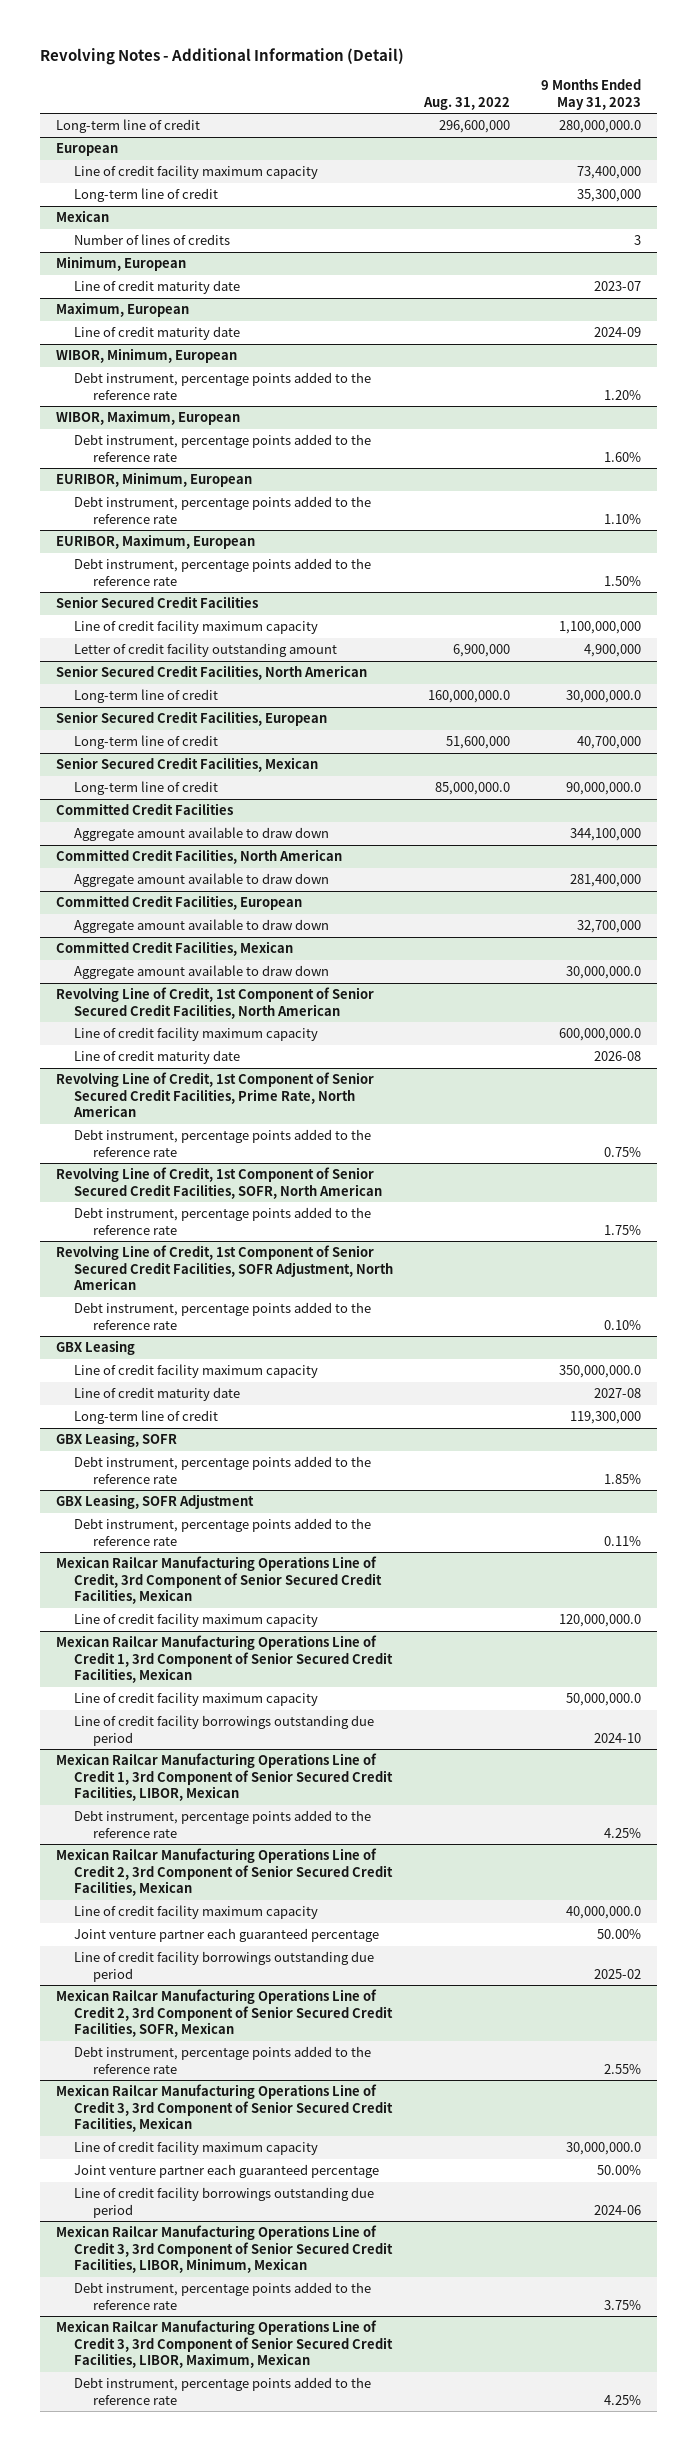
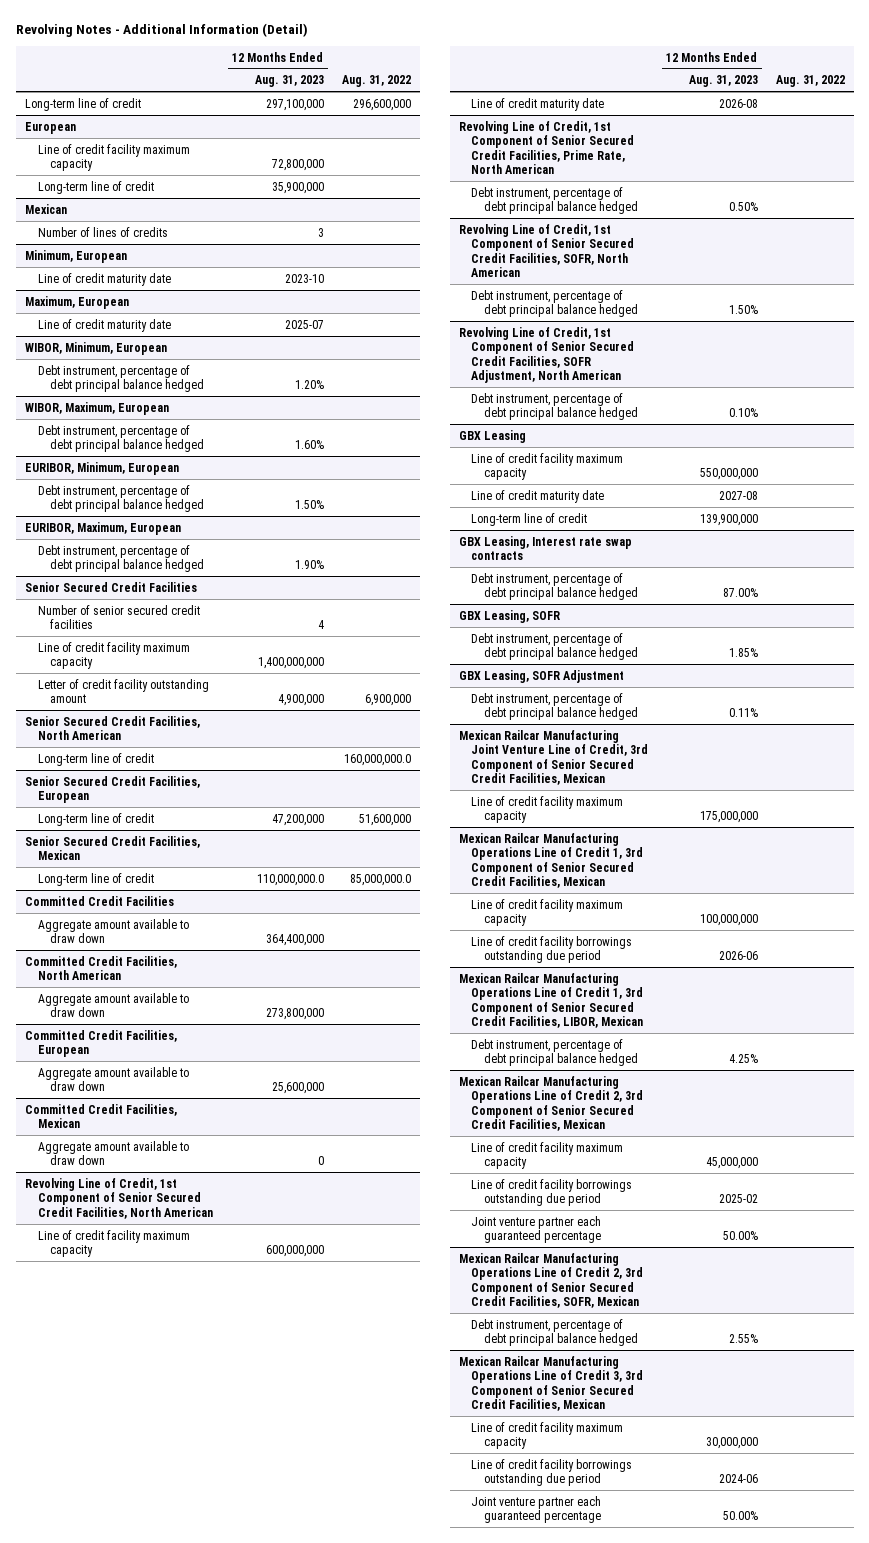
- | Aug. 31, 2022 | 9 Months Ended May 31, 2023
+ | 12 Months Ended Aug. 31, 2023 | Aug. 31, 2022
@ WIBOR, Minimum, European
- Debt instrument, percentage points added to the reference rate | | 1.20%
+ Debt instrument, percentage of debt principal balance hedged | 1.20% |
@ WIBOR, Maximum, European
- Debt instrument, percentage points added to the reference rate | | 1.60%
+ Debt instrument, percentage of debt principal balance hedged | 1.60% |
@ EURIBOR, Minimum, European
- Debt instrument, percentage points added to the reference rate | | 1.10%
+ Debt instrument, percentage of debt principal balance hedged | 1.50% |
@ EURIBOR, Maximum, European
- Debt instrument, percentage points added to the reference rate | | 1.50%
+ Debt instrument, percentage of debt principal balance hedged | 1.90% |
@ Senior Secured Credit Facilities
+ Number of senior secured credit facilities | 4 |
@ Revolving Line of Credit, 1st Component of Senior Secured Credit Facilities, Prime Rate, North American
- Debt instrument, percentage points added to the reference rate | | 0.75%
+ Debt instrument, percentage of debt principal balance hedged | 0.50% |
@ Revolving Line of Credit, 1st Component of Senior Secured Credit Facilities, SOFR, North American
- Debt instrument, percentage points added to the reference rate | | 1.75%
+ Debt instrument, percentage of debt principal balance hedged | 1.50% |
@ Revolving Line of Credit, 1st Component of Senior Secured Credit Facilities, SOFR Adjustment, North American
- Debt instrument, percentage points added to the reference rate | | 0.10%
+ Debt instrument, percentage of debt principal balance hedged | 0.10% |
+ GBX Leasing, Interest rate swap contracts
+ Debt instrument, percentage of debt principal balance hedged | 87.00% |
@ GBX Leasing, SOFR
- Debt instrument, percentage points added to the reference rate | | 1.85%
+ Debt instrument, percentage of debt principal balance hedged | 1.85% |
@ GBX Leasing, SOFR Adjustment
- Debt instrument, percentage points added to the reference rate | | 0.11%
- Mexican Railcar Manufacturing Operations Line of Credit, 3rd Component of Senior Secured Credit Facilities, Mexican
@ GBX Leasing, SOFR Adjustment
+ Debt instrument, percentage of debt principal balance hedged | 0.11% |
+ Mexican Railcar Manufacturing Joint Venture Line of Credit, 3rd Component of Senior Secured Credit Facilities, Mexican
@ Mexican Railcar Manufacturing Operations Line of Credit 1, 3rd Component of Senior Secured Credit Facilities, LIBOR, Mexican
- Debt instrument, percentage points added to the reference rate | | 4.25%
+ Debt instrument, percentage of debt principal balance hedged | 4.25% |
@ Mexican Railcar Manufacturing Operations Line of Credit 2, 3rd Component of Senior Secured Credit Facilities, Mexican
moved down: Joint venture partner each guaranteed percentage | 50.00% |
@ Mexican Railcar Manufacturing Operations Line of Credit 2, 3rd Component of Senior Secured Credit Facilities, SOFR, Mexican
- Debt instrument, percentage points added to the reference rate | | 2.55%
+ Debt instrument, percentage of debt principal balance hedged | 2.55% |
- Mexican Railcar Manufacturing Operations Line of Credit 3, 3rd Component of Senior Secured Credit Facilities, LIBOR, Minimum, Mexican
- Debt instrument, percentage points added to the reference rate | | 3.75%
- Mexican Railcar Manufacturing Operations Line of Credit 3, 3rd Component of Senior Secured Credit Facilities, LIBOR, Maximum, Mexican
- Debt instrument, percentage points added to the reference rate | | 4.25%
@ Mexican Railcar Manufacturing Operations Line of Credit 3, 3rd Component of Senior Secured Credit Facilities, Mexican
moved down: Joint venture partner each guaranteed percentage | 50.00% |

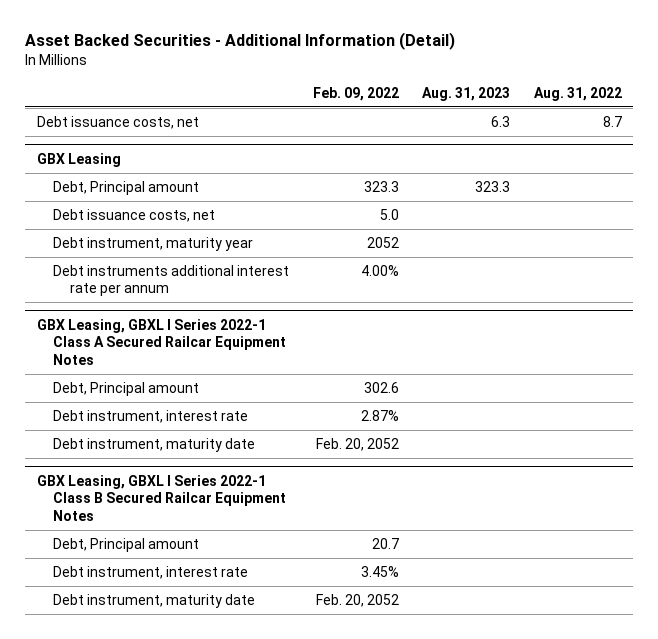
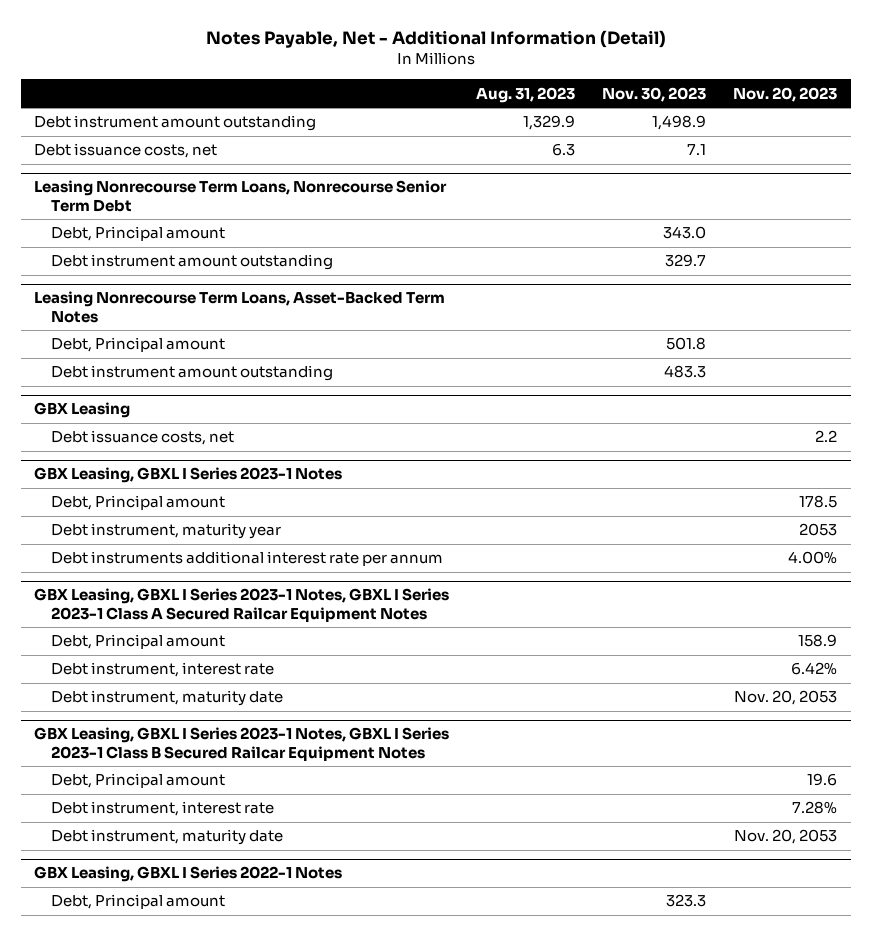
- Asset Backed Securities - Additional Information (Detail)
+ Notes Payable, Net - Additional Information (Detail)
- | Feb. 09, 2022 | Aug. 31, 2023 | Aug. 31, 2022
+ | Aug. 31, 2023 | Nov. 30, 2023 | Nov. 20, 2023
+ Debt instrument amount outstanding | 1,329.9 | 1,498.9 |
+ Leasing Nonrecourse Term Loans, Nonrecourse Senior Term Debt
+ Debt, Principal amount | | 343.0 |
+ Debt instrument amount outstanding | | 329.7 |
+ Leasing Nonrecourse Term Loans, Asset-Backed Term Notes
+ Debt, Principal amount | | 501.8 |
+ Debt instrument amount outstanding | | 483.3 |
@ GBX Leasing
- Debt, Principal amount | 323.3 | 323.3 |
- Debt instrument, maturity year | 2052 | |
- Debt instruments additional interest rate per annum | 4.00% | |
- GBX Leasing, GBXL I Series 2022-1 Class A Secured Railcar Equipment Notes
+ GBX Leasing, GBXL I Series 2023-1 Notes
+ Debt, Principal amount | | | 178.5
+ Debt instrument, maturity year | | | 2053
+ Debt instruments additional interest rate per annum | | | 4.00%
+ GBX Leasing, GBXL I Series 2023-1 Notes, GBXL I Series 2023-1 Class A Secured Railcar Equipment Notes
- GBX Leasing, GBXL I Series 2022-1 Class B Secured Railcar Equipment Notes
+ GBX Leasing, GBXL I Series 2023-1 Notes, GBXL I Series 2023-1 Class B Secured Railcar Equipment Notes
+ GBX Leasing, GBXL I Series 2022-1 Notes
+ Debt, Principal amount | | 323.3 |

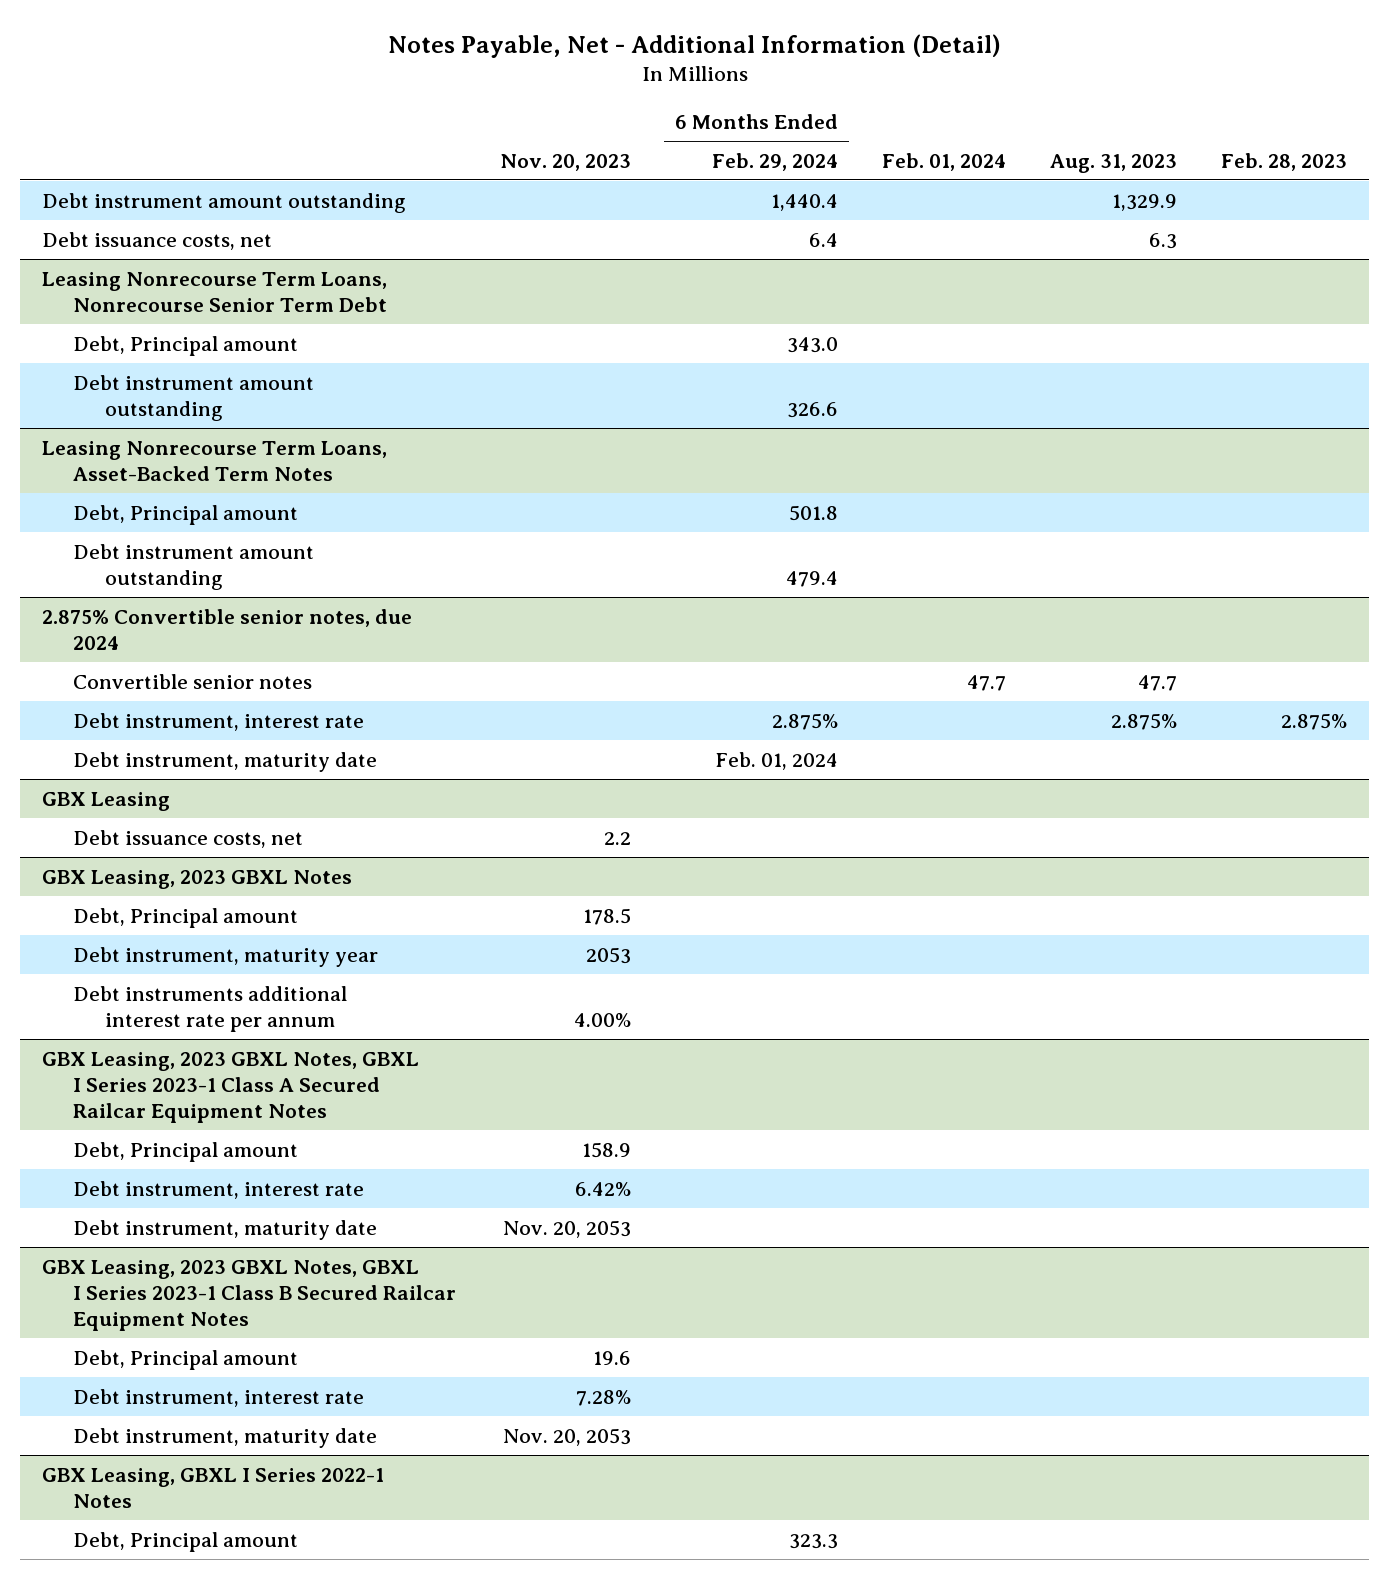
- | Aug. 31, 2023 | Nov. 30, 2023 | Nov. 20, 2023
+ | Nov. 20, 2023 | 6 Months Ended Feb. 29, 2024 | Feb. 01, 2024 | Aug. 31, 2023 | Feb. 28, 2023
+ 2.875% Convertible senior notes, due 2024
+ Convertible senior notes | | | 47.7 | 47.7 |
+ Debt instrument, interest rate | | 2.875% | | 2.875% | 2.875%
+ Debt instrument, maturity date | | Feb. 01, 2024 | | |
- GBX Leasing, GBXL I Series 2023-1 Notes
+ GBX Leasing, 2023 GBXL Notes
- GBX Leasing, GBXL I Series 2023-1 Notes, GBXL I Series 2023-1 Class A Secured Railcar Equipment Notes
+ GBX Leasing, 2023 GBXL Notes, GBXL I Series 2023-1 Class A Secured Railcar Equipment Notes
- GBX Leasing, GBXL I Series 2023-1 Notes, GBXL I Series 2023-1 Class B Secured Railcar Equipment Notes
+ GBX Leasing, 2023 GBXL Notes, GBXL I Series 2023-1 Class B Secured Railcar Equipment Notes

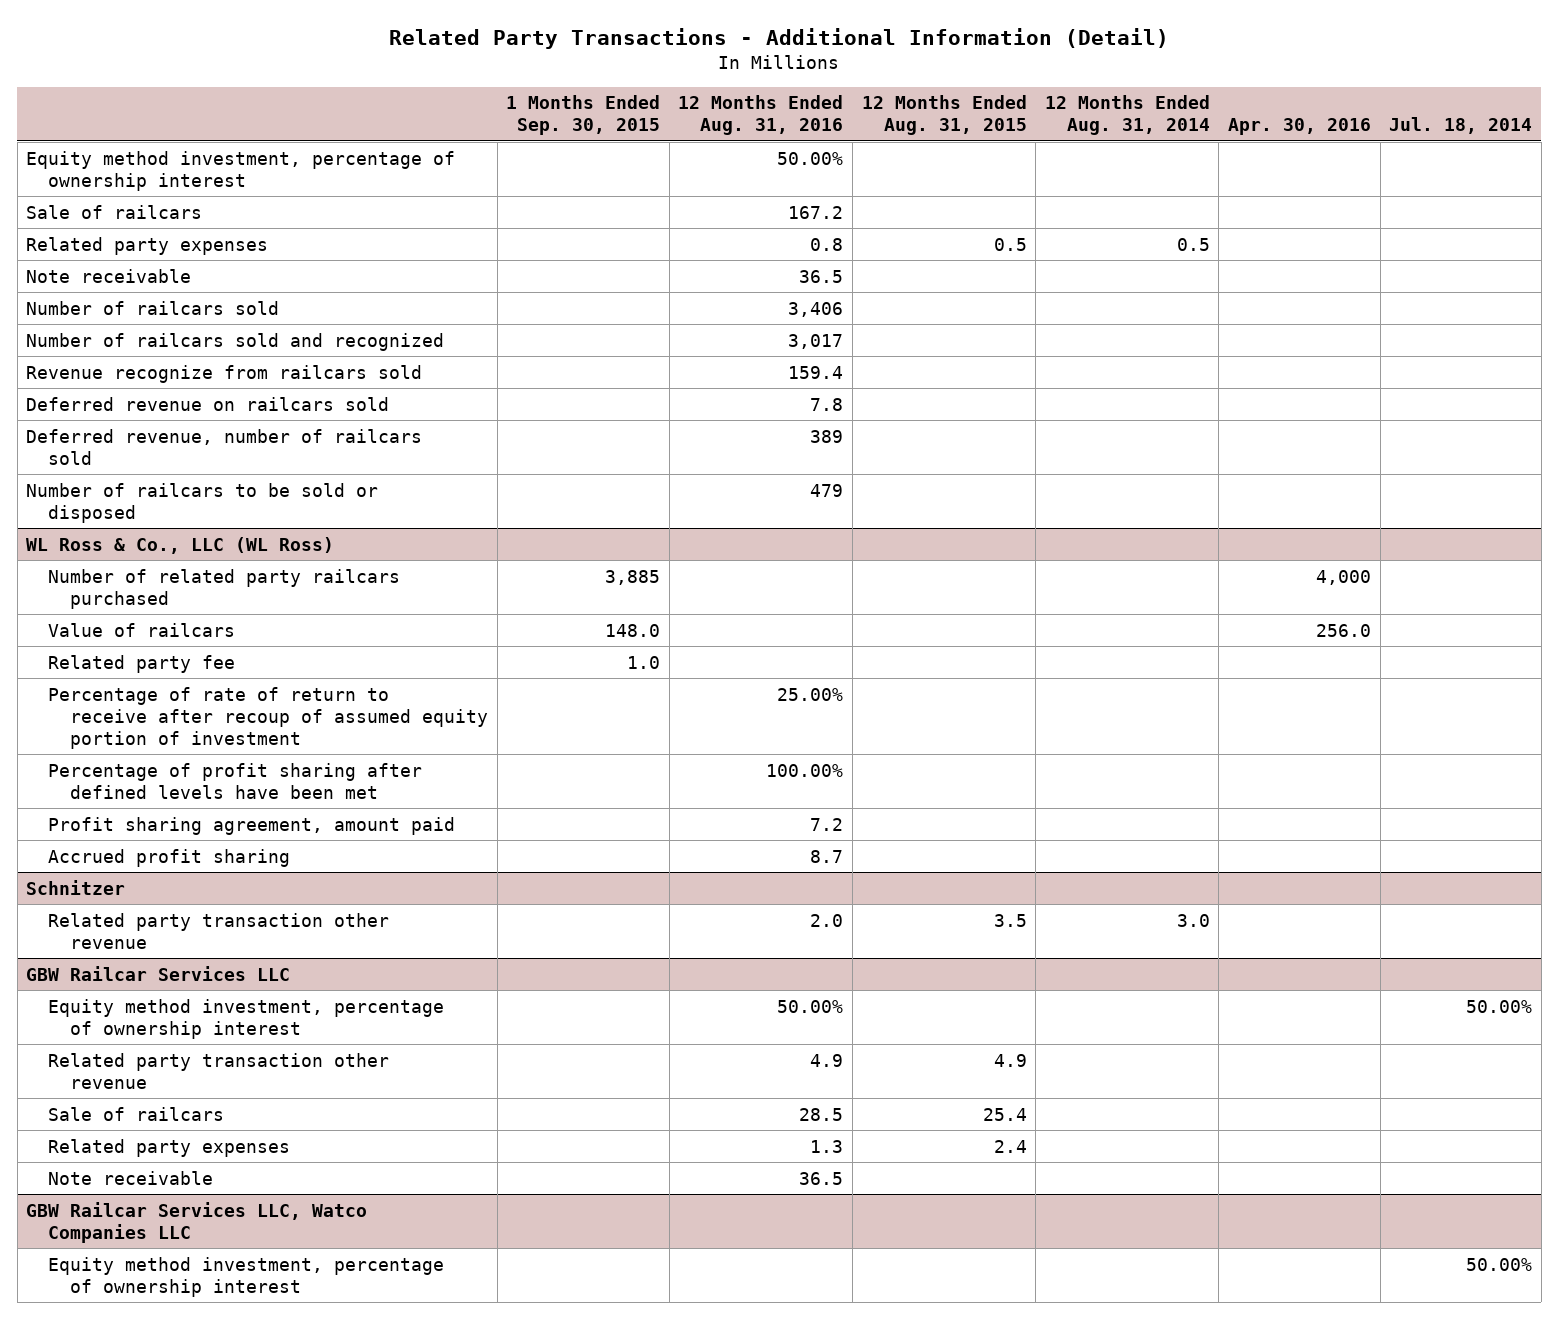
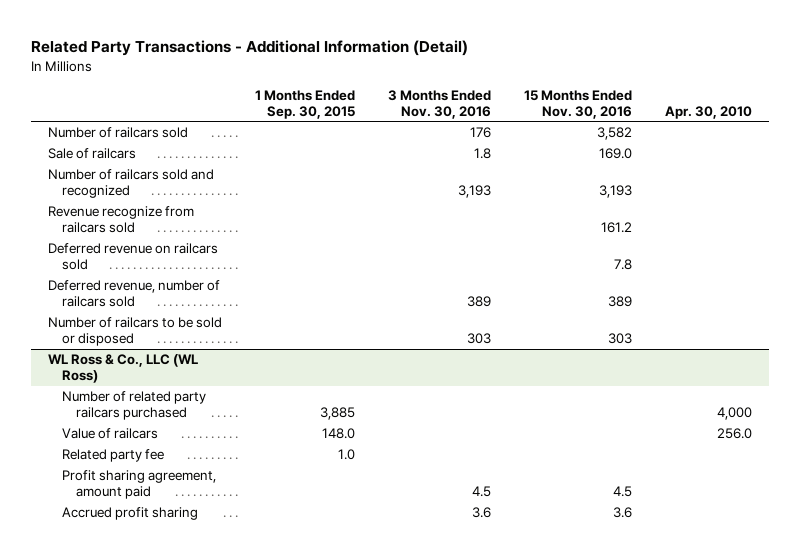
- | 1 Months Ended Sep. 30, 2015 | 12 Months Ended Aug. 31, 2016 | 12 Months Ended Aug. 31, 2015 | 12 Months Ended Aug. 31, 2014 | Apr. 30, 2016 | Jul. 18, 2014
+ | 1 Months Ended Sep. 30, 2015 | 3 Months Ended Nov. 30, 2016 | 15 Months Ended Nov. 30, 2016 | Apr. 30, 2010
- Equity method investment, percentage of ownership interest | | 50.00% | | | |
- Related party expenses | | 0.8 | 0.5 | 0.5 | |
- Note receivable | | 36.5 | | | |
moved down: Sale of railcars | | 1.8 | 169.0 |
@ WL Ross & Co., LLC (WL Ross)
- Percentage of rate of return to receive after recoup of assumed equity portion of investment | | 25.00% | | | |
- Percentage of profit sharing after defined levels have been met | | 100.00% | | | |
- Schnitzer
- Related party transaction other revenue | | 2.0 | 3.5 | 3.0 | |
- GBW Railcar Services LLC
- Equity method investment, percentage of ownership interest | | 50.00% | | | | 50.00%
- Related party transaction other revenue | | 4.9 | 4.9 | | |
- Sale of railcars | | 28.5 | 25.4 | | |
- Related party expenses | | 1.3 | 2.4 | | |
- Note receivable | | 36.5 | | | |
- GBW Railcar Services LLC, Watco Companies LLC
- Equity method investment, percentage of ownership interest | | | | | | 50.00%

